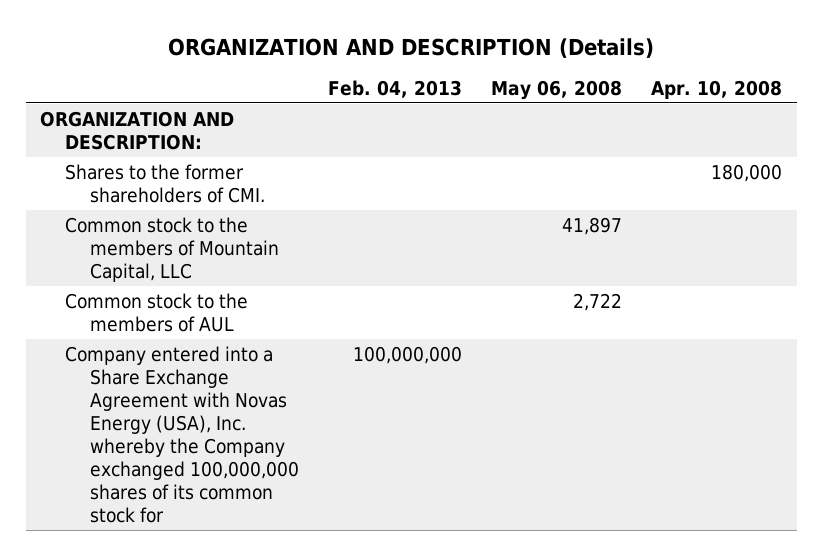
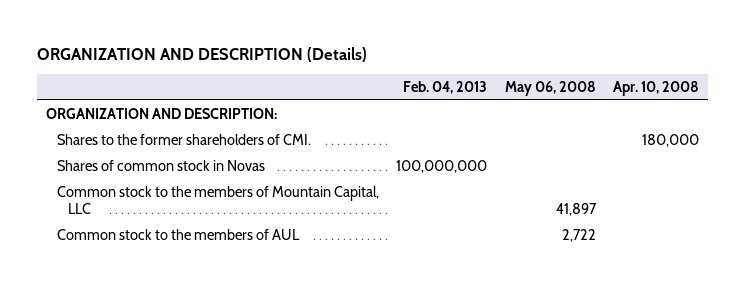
+ Shares of common stock in Novas | 100,000,000 | |
- Company entered into a Share Exchange Agreement with Novas Energy (USA), Inc. whereby the Company exchanged 100,000,000 shares of its common stock for | 100,000,000 | |

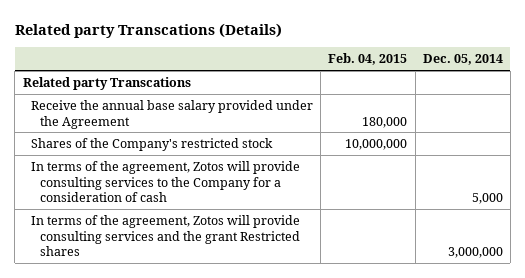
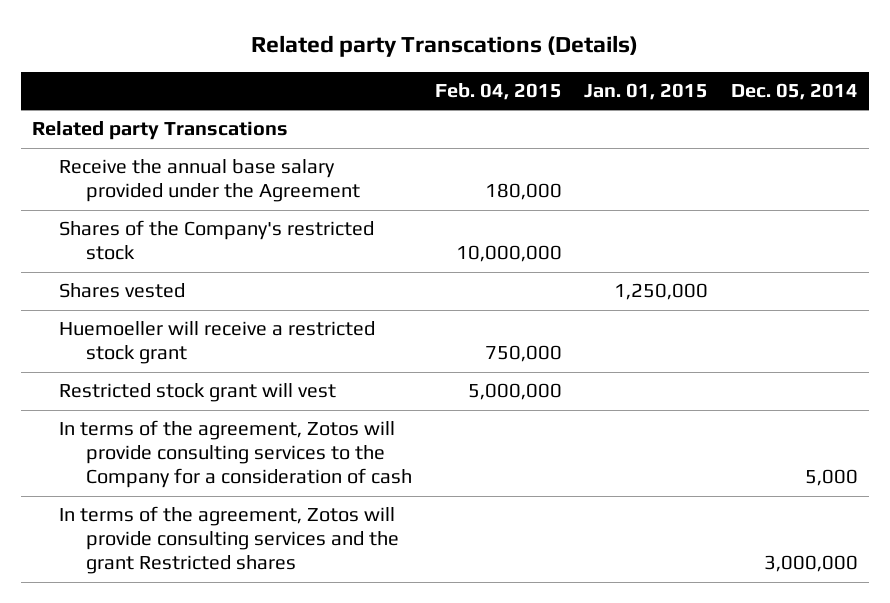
- | Feb. 04, 2015 | Dec. 05, 2014
+ | Feb. 04, 2015 | Jan. 01, 2015 | Dec. 05, 2014
+ Shares vested | | 1,250,000 |
+ Huemoeller will receive a restricted stock grant | 750,000 | |
+ Restricted stock grant will vest | 5,000,000 | |

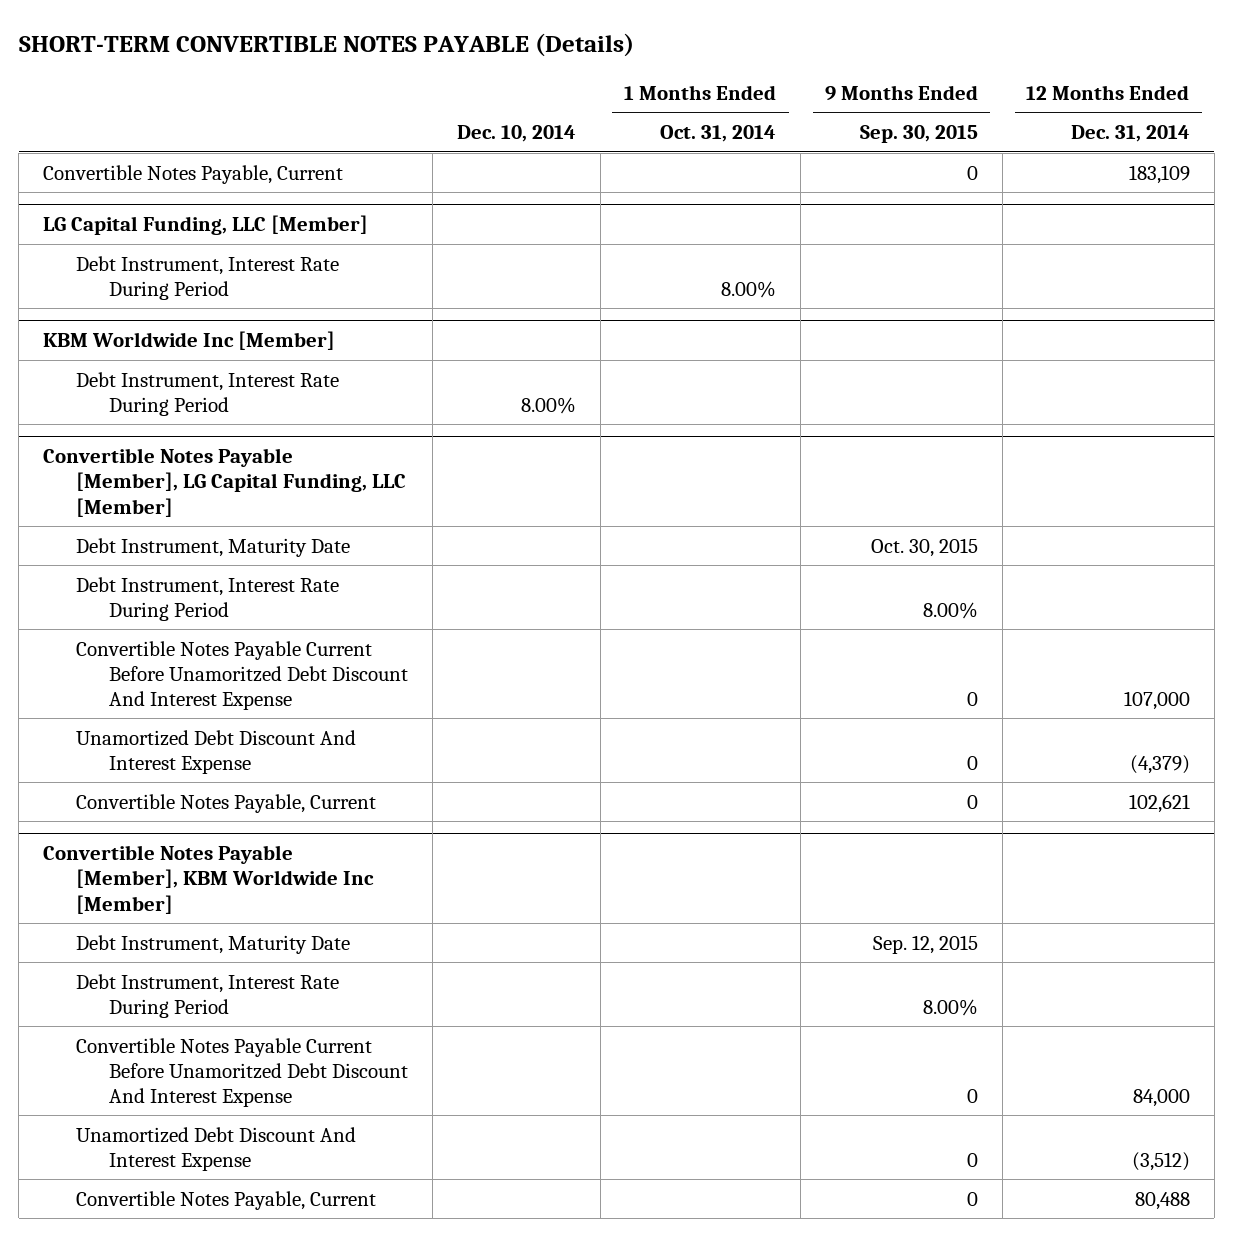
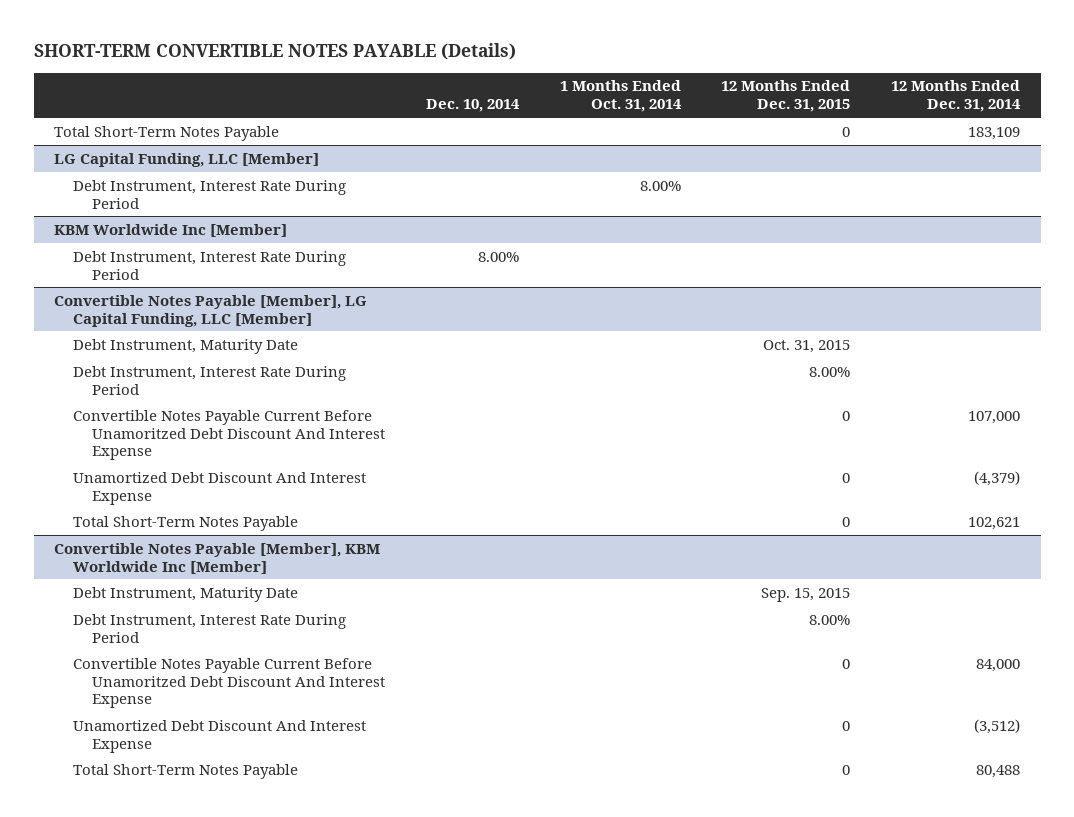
- | Dec. 10, 2014 | 1 Months Ended Oct. 31, 2014 | 9 Months Ended Sep. 30, 2015 | 12 Months Ended Dec. 31, 2014
+ | Dec. 10, 2014 | 1 Months Ended Oct. 31, 2014 | 12 Months Ended Dec. 31, 2015 | 12 Months Ended Dec. 31, 2014
- Convertible Notes Payable, Current | | | 0 | 183,109
+ Total Short-Term Notes Payable | | | 0 | 183,109
@ Convertible Notes Payable [Member], LG Capital Funding, LLC [Member]
- Convertible Notes Payable, Current | | | 0 | 102,621
+ Total Short-Term Notes Payable | | | 0 | 102,621
@ Convertible Notes Payable [Member], KBM Worldwide Inc [Member]
- Convertible Notes Payable, Current | | | 0 | 80,488
+ Total Short-Term Notes Payable | | | 0 | 80,488

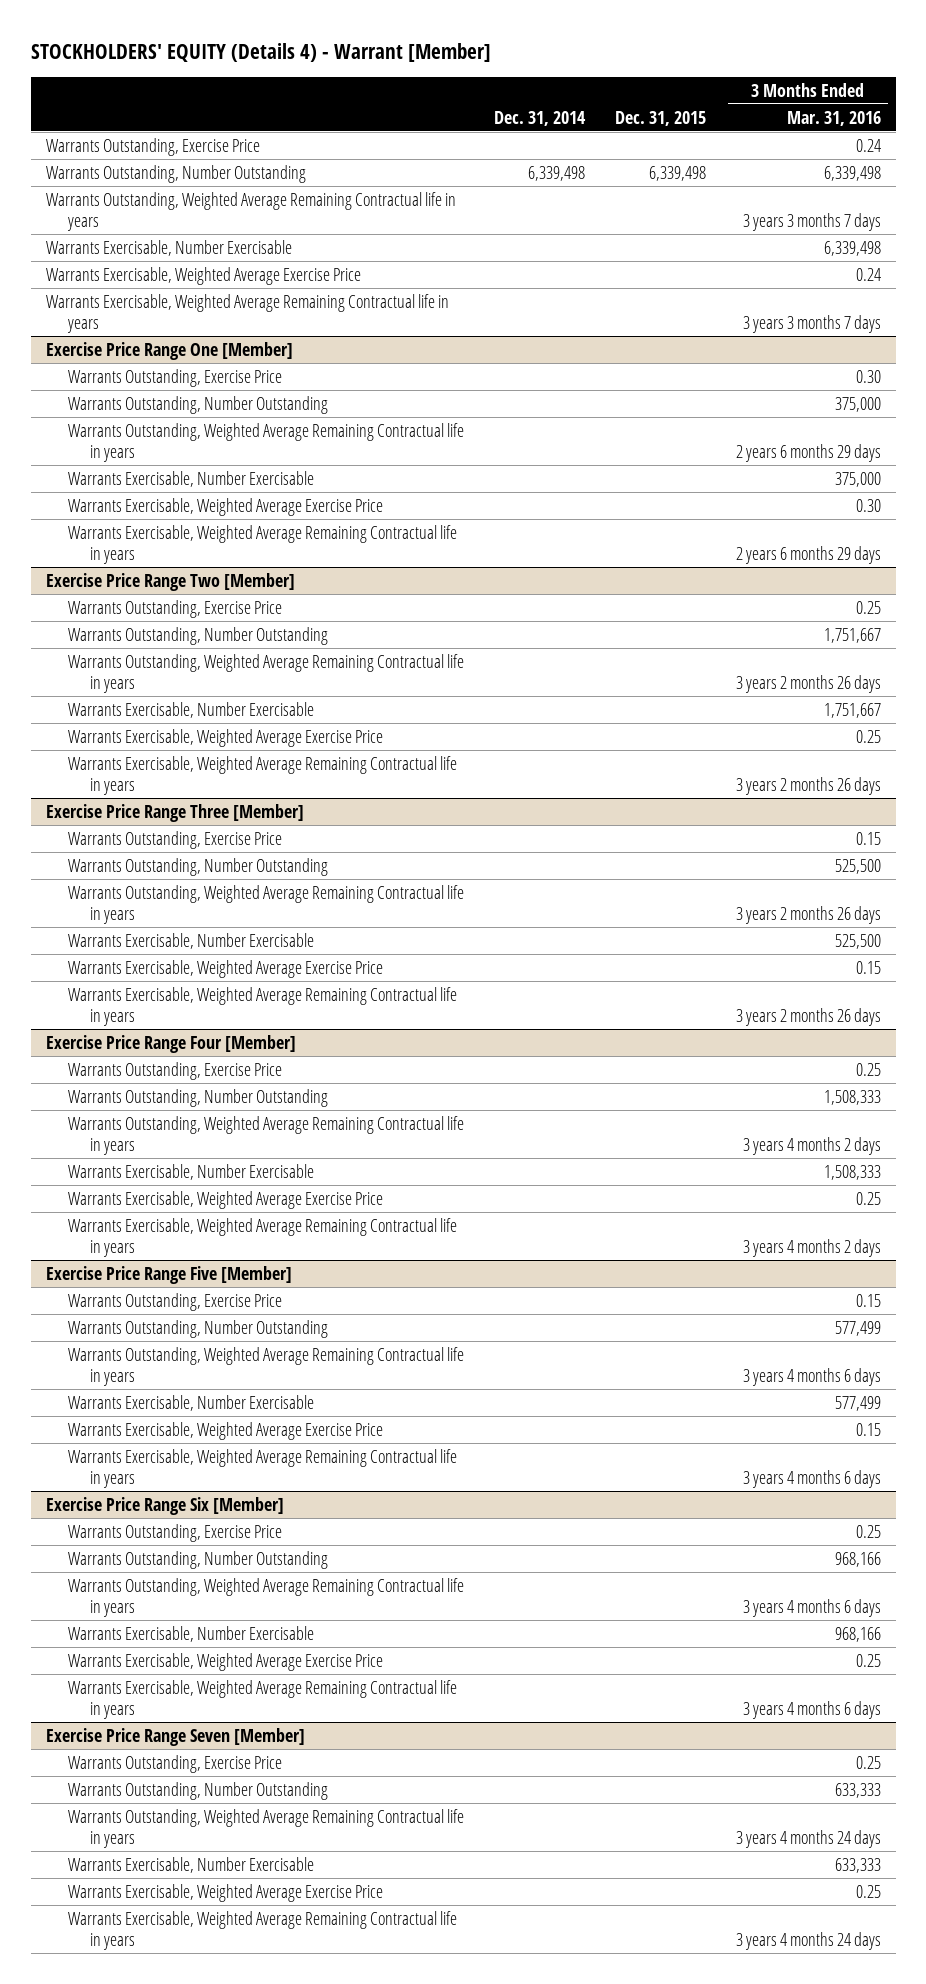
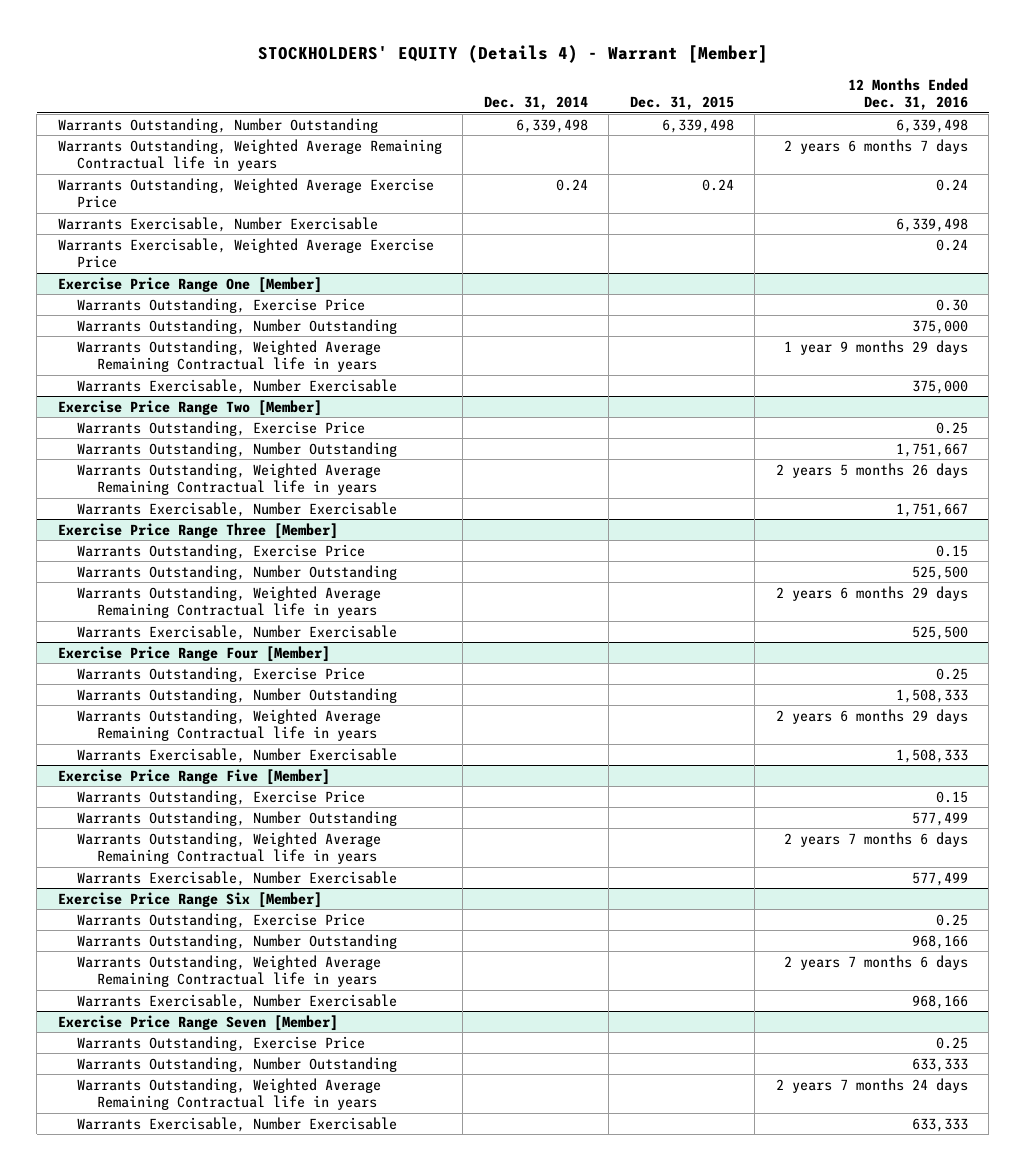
- | Dec. 31, 2014 | Dec. 31, 2015 | 3 Months Ended Mar. 31, 2016
+ | Dec. 31, 2014 | Dec. 31, 2015 | 12 Months Ended Dec. 31, 2016
- Warrants Outstanding, Exercise Price | | | 0.24
+ Warrants Outstanding, Weighted Average Exercise Price | 0.24 | 0.24 | 0.24
- Warrants Exercisable, Weighted Average Remaining Contractual life in years | | | 3 years 3 months 7 days
@ Exercise Price Range One [Member]
- Warrants Exercisable, Weighted Average Exercise Price | | | 0.30
- Warrants Exercisable, Weighted Average Remaining Contractual life in years | | | 2 years 6 months 29 days
@ Exercise Price Range Two [Member]
- Warrants Exercisable, Weighted Average Exercise Price | | | 0.25
- Warrants Exercisable, Weighted Average Remaining Contractual life in years | | | 3 years 2 months 26 days
@ Exercise Price Range Three [Member]
- Warrants Exercisable, Weighted Average Exercise Price | | | 0.15
- Warrants Exercisable, Weighted Average Remaining Contractual life in years | | | 3 years 2 months 26 days
@ Exercise Price Range Four [Member]
- Warrants Exercisable, Weighted Average Exercise Price | | | 0.25
- Warrants Exercisable, Weighted Average Remaining Contractual life in years | | | 3 years 4 months 2 days
@ Exercise Price Range Five [Member]
- Warrants Exercisable, Weighted Average Exercise Price | | | 0.15
- Warrants Exercisable, Weighted Average Remaining Contractual life in years | | | 3 years 4 months 6 days
@ Exercise Price Range Six [Member]
- Warrants Exercisable, Weighted Average Exercise Price | | | 0.25
- Warrants Exercisable, Weighted Average Remaining Contractual life in years | | | 3 years 4 months 6 days
@ Exercise Price Range Seven [Member]
- Warrants Exercisable, Weighted Average Exercise Price | | | 0.25
- Warrants Exercisable, Weighted Average Remaining Contractual life in years | | | 3 years 4 months 24 days

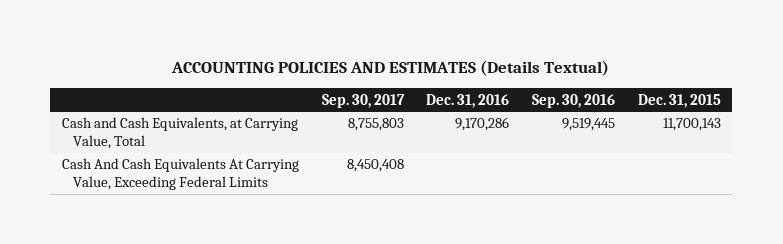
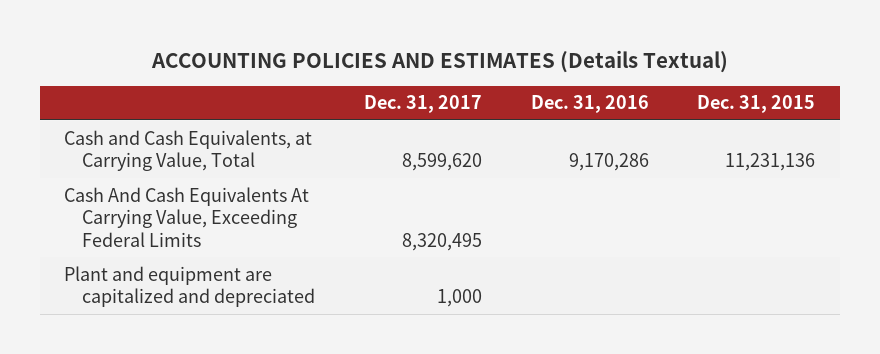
- | Sep. 30, 2017 | Dec. 31, 2016 | Sep. 30, 2016 | Dec. 31, 2015
+ | Dec. 31, 2017 | Dec. 31, 2016 | Dec. 31, 2015
- Cash and Cash Equivalents, at Carrying Value, Total | 8,755,803 | 9,170,286 | 9,519,445 | 11,700,143
+ Cash and Cash Equivalents, at Carrying Value, Total | 8,599,620 | 9,170,286 | 11,231,136
+ Plant and equipment are capitalized and depreciated | 1,000 | |

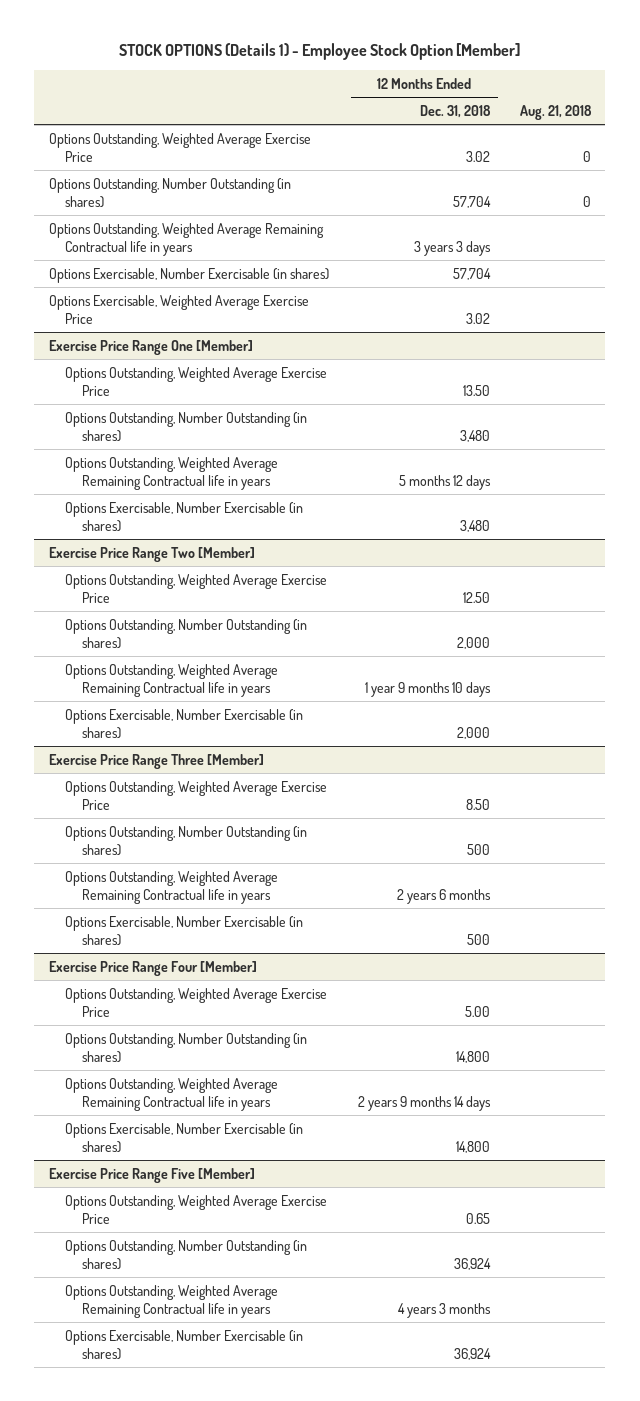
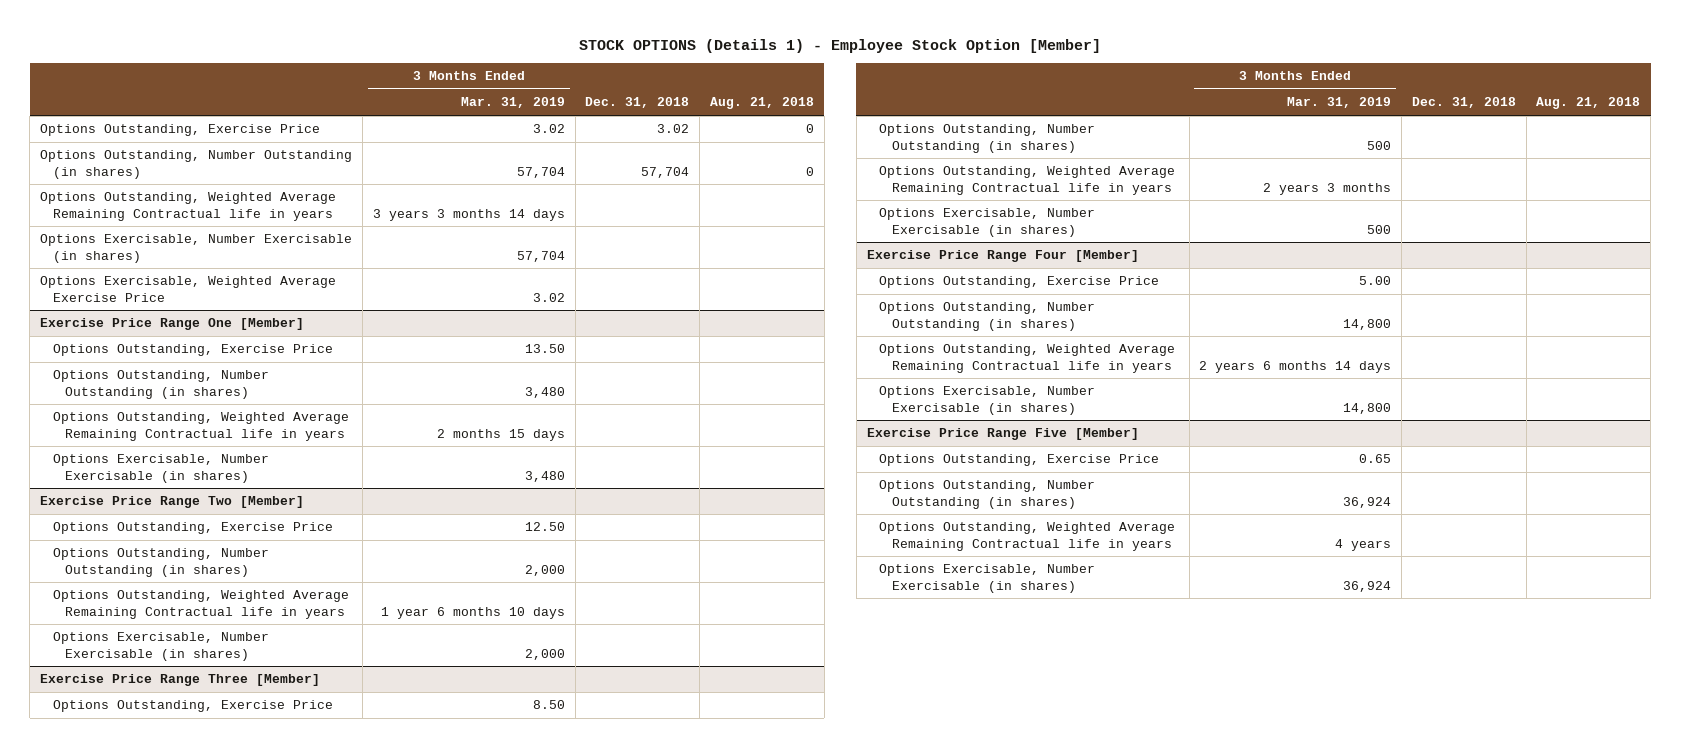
- | 12 Months Ended Dec. 31, 2018 | Aug. 21, 2018
+ | 3 Months Ended Mar. 31, 2019 | Dec. 31, 2018 | Aug. 21, 2018
- Options Outstanding, Weighted Average Exercise Price | 3.02 | 0
+ Options Outstanding, Exercise Price | 3.02 | 3.02 | 0
@ Exercise Price Range One [Member]
- Options Outstanding, Weighted Average Exercise Price | 13.50 |
+ Options Outstanding, Exercise Price | 13.50 | |
@ Exercise Price Range Two [Member]
- Options Outstanding, Weighted Average Exercise Price | 12.50 |
+ Options Outstanding, Exercise Price | 12.50 | |
@ Exercise Price Range Three [Member]
- Options Outstanding, Weighted Average Exercise Price | 8.50 |
+ Options Outstanding, Exercise Price | 8.50 | |
@ Exercise Price Range Four [Member]
- Options Outstanding, Weighted Average Exercise Price | 5.00 |
+ Options Outstanding, Exercise Price | 5.00 | |
@ Exercise Price Range Five [Member]
- Options Outstanding, Weighted Average Exercise Price | 0.65 |
+ Options Outstanding, Exercise Price | 0.65 | |

